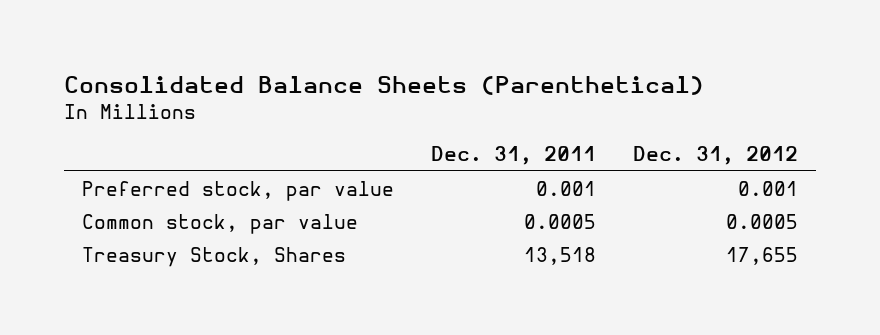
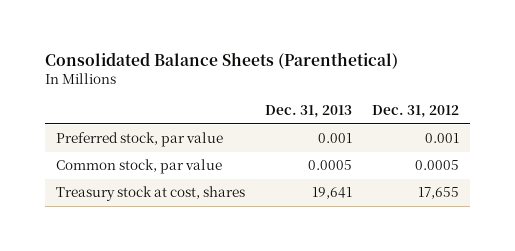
- | Dec. 31, 2011 | Dec. 31, 2012
+ | Dec. 31, 2013 | Dec. 31, 2012
- Treasury Stock, Shares | 13,518 | 17,655
+ Treasury stock at cost, shares | 19,641 | 17,655

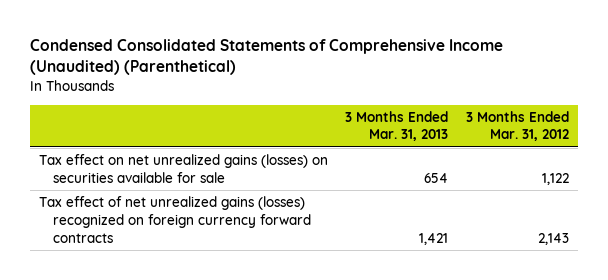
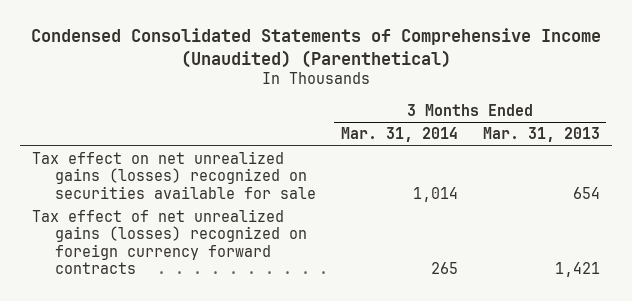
- | 3 Months Ended Mar. 31, 2013 | 3 Months Ended Mar. 31, 2012
+ | 3 Months Ended Mar. 31, 2014 | 3 Months Ended Mar. 31, 2013
- Tax effect on net unrealized gains (losses) on securities available for sale | 654 | 1,122
+ Tax effect on net unrealized gains (losses) recognized on securities available for sale | 1,014 | 654

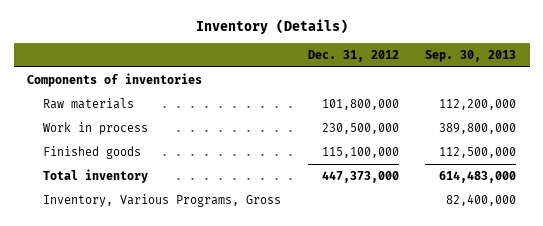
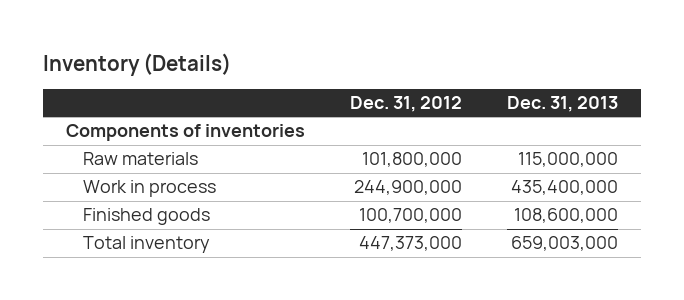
- | Dec. 31, 2012 | Sep. 30, 2013
+ | Dec. 31, 2012 | Dec. 31, 2013
- Work in process | 230,500,000 | 389,800,000
- Finished goods | 115,100,000 | 112,500,000
+ Work in process | 244,900,000 | 435,400,000
+ Finished goods | 100,700,000 | 108,600,000
- Inventory, Various Programs, Gross | | 82,400,000

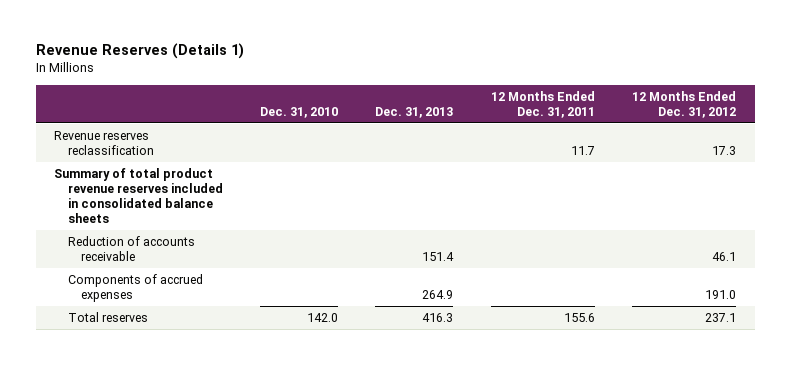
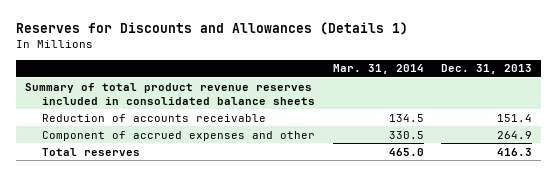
- Revenue Reserves (Details 1)
+ Reserves for Discounts and Allowances (Details 1)
- | Dec. 31, 2010 | Dec. 31, 2013 | 12 Months Ended Dec. 31, 2011 | 12 Months Ended Dec. 31, 2012
+ | Mar. 31, 2014 | Dec. 31, 2013
- Revenue reserves reclassification | | | 11.7 | 17.3
- Components of accrued expenses | | 264.9 | | 191.0
+ Component of accrued expenses and other | 330.5 | 264.9

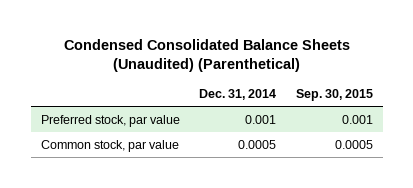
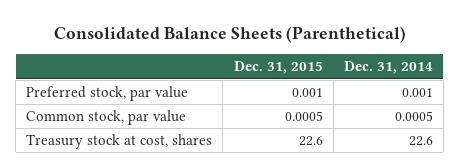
- Condensed Consolidated Balance Sheets (Unaudited) (Parenthetical)
+ Consolidated Balance Sheets (Parenthetical)
- | Dec. 31, 2014 | Sep. 30, 2015
+ | Dec. 31, 2015 | Dec. 31, 2014
+ Treasury stock at cost, shares | 22.6 | 22.6

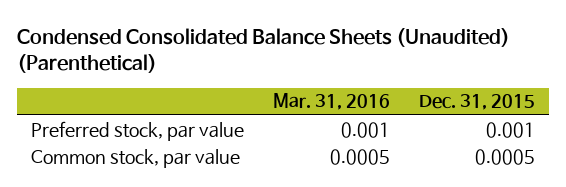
- Consolidated Balance Sheets (Parenthetical)
+ Condensed Consolidated Balance Sheets (Unaudited) (Parenthetical)
- | Dec. 31, 2015 | Dec. 31, 2014
+ | Mar. 31, 2016 | Dec. 31, 2015
- Treasury stock at cost, shares | 22.6 | 22.6

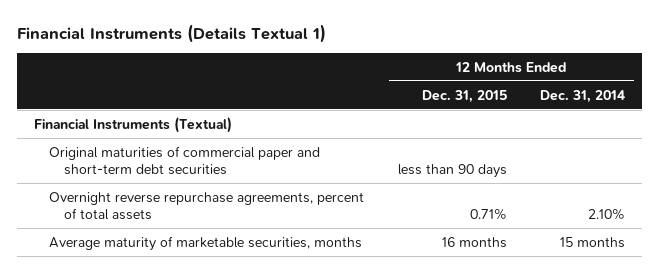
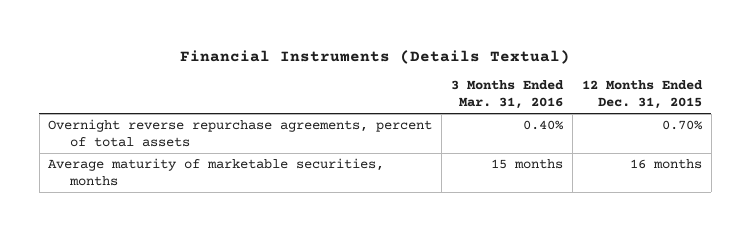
- Financial Instruments (Details Textual 1)
+ Financial Instruments (Details Textual)
- | 12 Months Ended Dec. 31, 2015 | 12 Months Ended Dec. 31, 2014
+ | 3 Months Ended Mar. 31, 2016 | 12 Months Ended Dec. 31, 2015
- Financial Instruments (Textual)
- Original maturities of commercial paper and short-term debt securities | less than 90 days |
- Overnight reverse repurchase agreements, percent of total assets | 0.71% | 2.10%
+ Overnight reverse repurchase agreements, percent of total assets | 0.40% | 0.70%

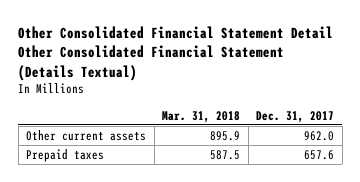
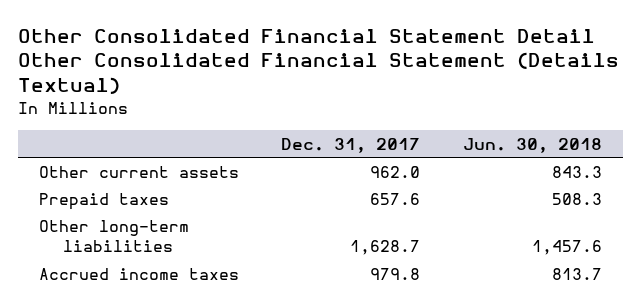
- | Mar. 31, 2018 | Dec. 31, 2017
+ | Dec. 31, 2017 | Jun. 30, 2018
+ Other long-term liabilities | 1,628.7 | 1,457.6
+ Accrued income taxes | 979.8 | 813.7

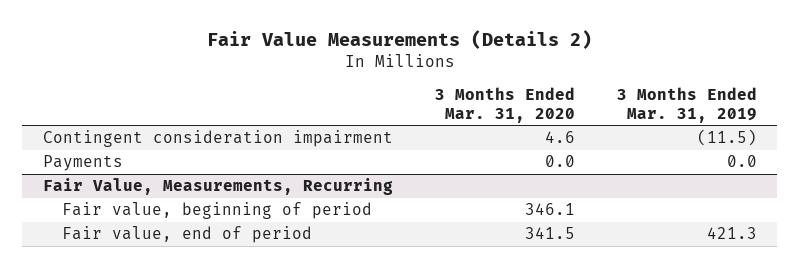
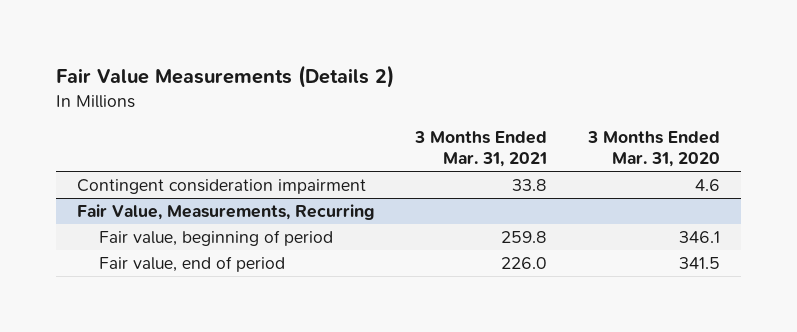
- | 3 Months Ended Mar. 31, 2020 | 3 Months Ended Mar. 31, 2019
+ | 3 Months Ended Mar. 31, 2021 | 3 Months Ended Mar. 31, 2020
- Payments | 0.0 | 0.0

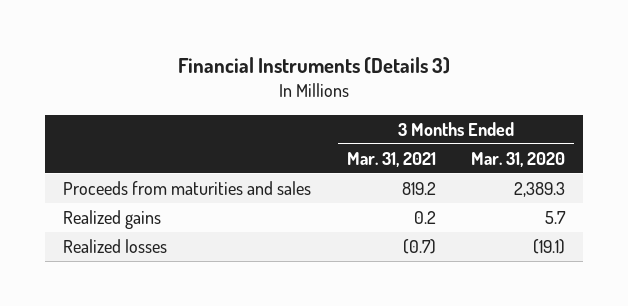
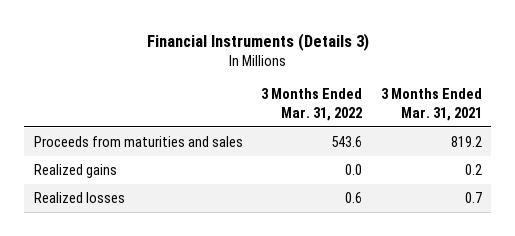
- | 3 Months Ended Mar. 31, 2021 | 3 Months Ended Mar. 31, 2020
+ | 3 Months Ended Mar. 31, 2022 | 3 Months Ended Mar. 31, 2021
- Realized losses | (0.7) | (19.1)
+ Realized losses | 0.6 | 0.7

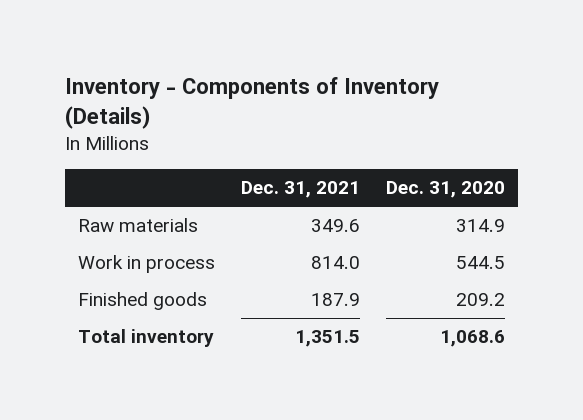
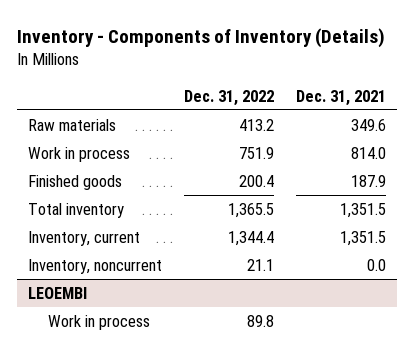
- | Dec. 31, 2021 | Dec. 31, 2020
+ | Dec. 31, 2022 | Dec. 31, 2021
+ Inventory, current | 1,344.4 | 1,351.5
+ Inventory, noncurrent | 21.1 | 0.0
+ LEOEMBI
+ Work in process | 89.8 |

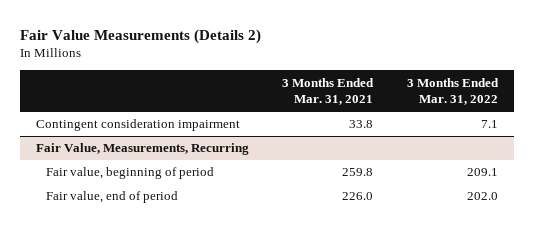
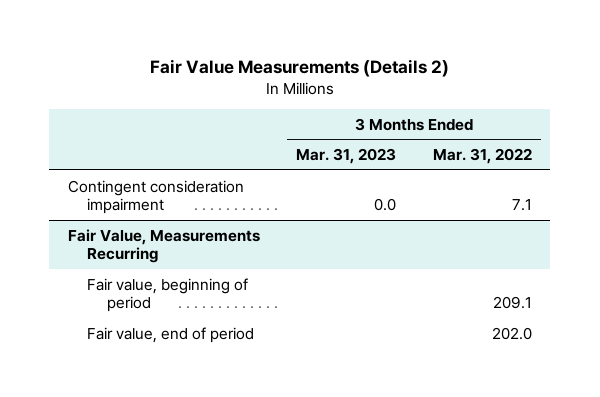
- | 3 Months Ended Mar. 31, 2021 | 3 Months Ended Mar. 31, 2022
+ | 3 Months Ended Mar. 31, 2023 | 3 Months Ended Mar. 31, 2022
- Fair Value, Measurements, Recurring
+ Fair Value, Measurements Recurring

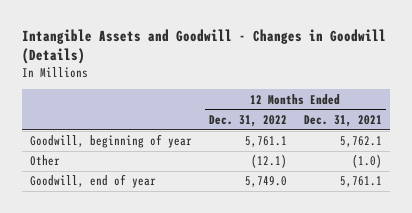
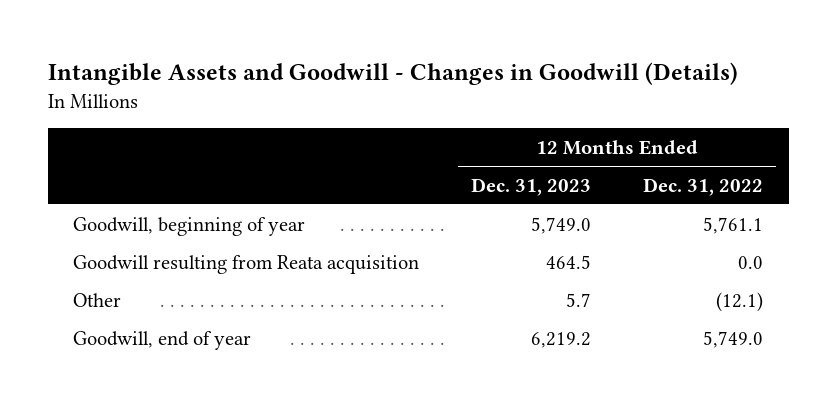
- | 12 Months Ended Dec. 31, 2022 | 12 Months Ended Dec. 31, 2021
+ | 12 Months Ended Dec. 31, 2023 | 12 Months Ended Dec. 31, 2022
+ Goodwill resulting from Reata acquisition | 464.5 | 0.0

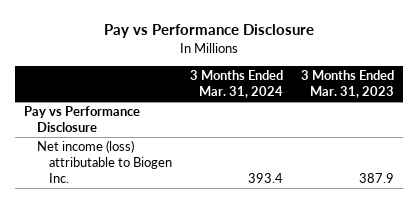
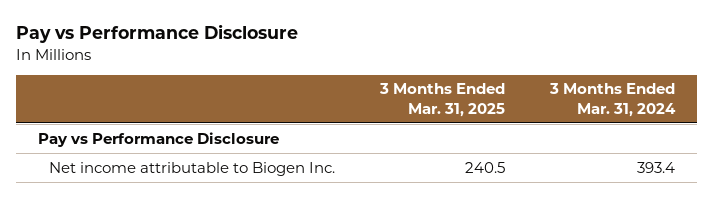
- | 3 Months Ended Mar. 31, 2024 | 3 Months Ended Mar. 31, 2023
+ | 3 Months Ended Mar. 31, 2025 | 3 Months Ended Mar. 31, 2024
- Net income (loss) attributable to Biogen Inc. | 393.4 | 387.9
+ Net income attributable to Biogen Inc. | 240.5 | 393.4

